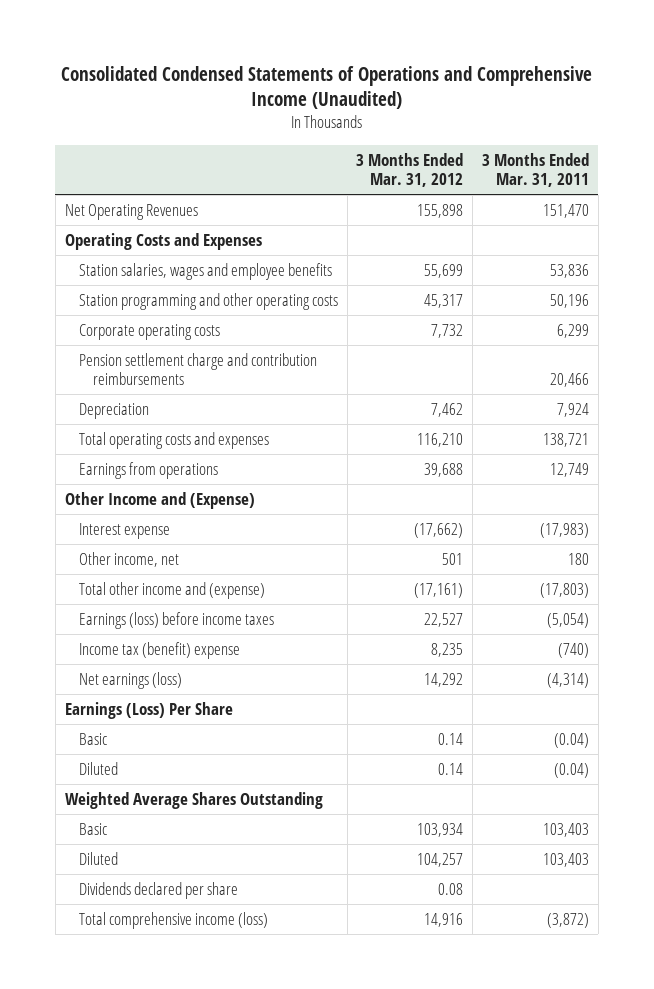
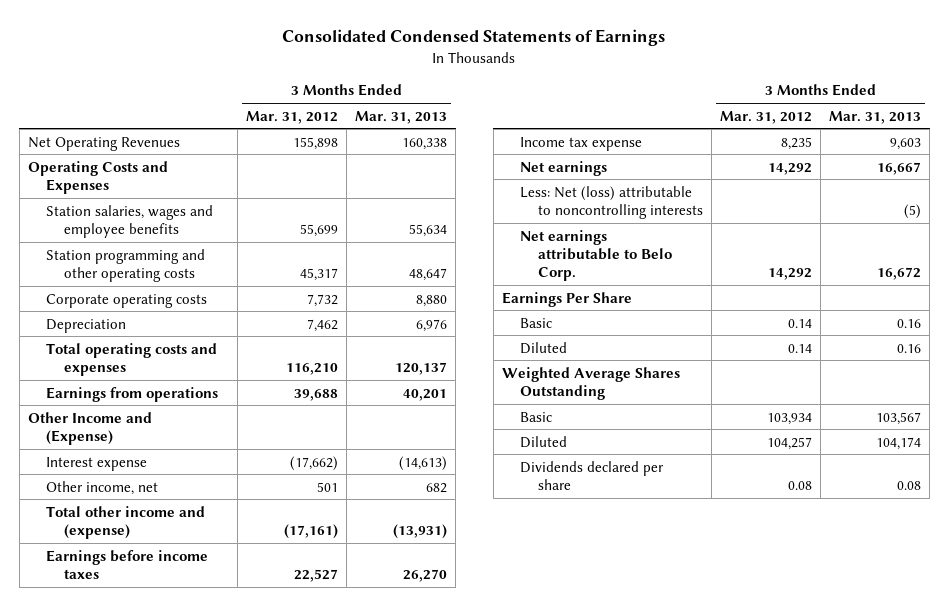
- Consolidated Condensed Statements of Operations and Comprehensive Income (Unaudited)
+ Consolidated Condensed Statements of Earnings
- | 3 Months Ended Mar. 31, 2012 | 3 Months Ended Mar. 31, 2011
+ | 3 Months Ended Mar. 31, 2012 | 3 Months Ended Mar. 31, 2013
- Pension settlement charge and contribution reimbursements | | 20,466
- Earnings (loss) before income taxes | 22,527 | (5,054)
- Income tax (benefit) expense | 8,235 | (740)
- Net earnings (loss) | 14,292 | (4,314)
- Earnings (Loss) Per Share
+ Earnings before income taxes | 22,527 | 26,270
+ Income tax expense | 8,235 | 9,603
+ Net earnings | 14,292 | 16,667
+ Less: Net (loss) attributable to noncontrolling interests | | (5)
+ Net earnings attributable to Belo Corp. | 14,292 | 16,672
+ Earnings Per Share
- Total comprehensive income (loss) | 14,916 | (3,872)

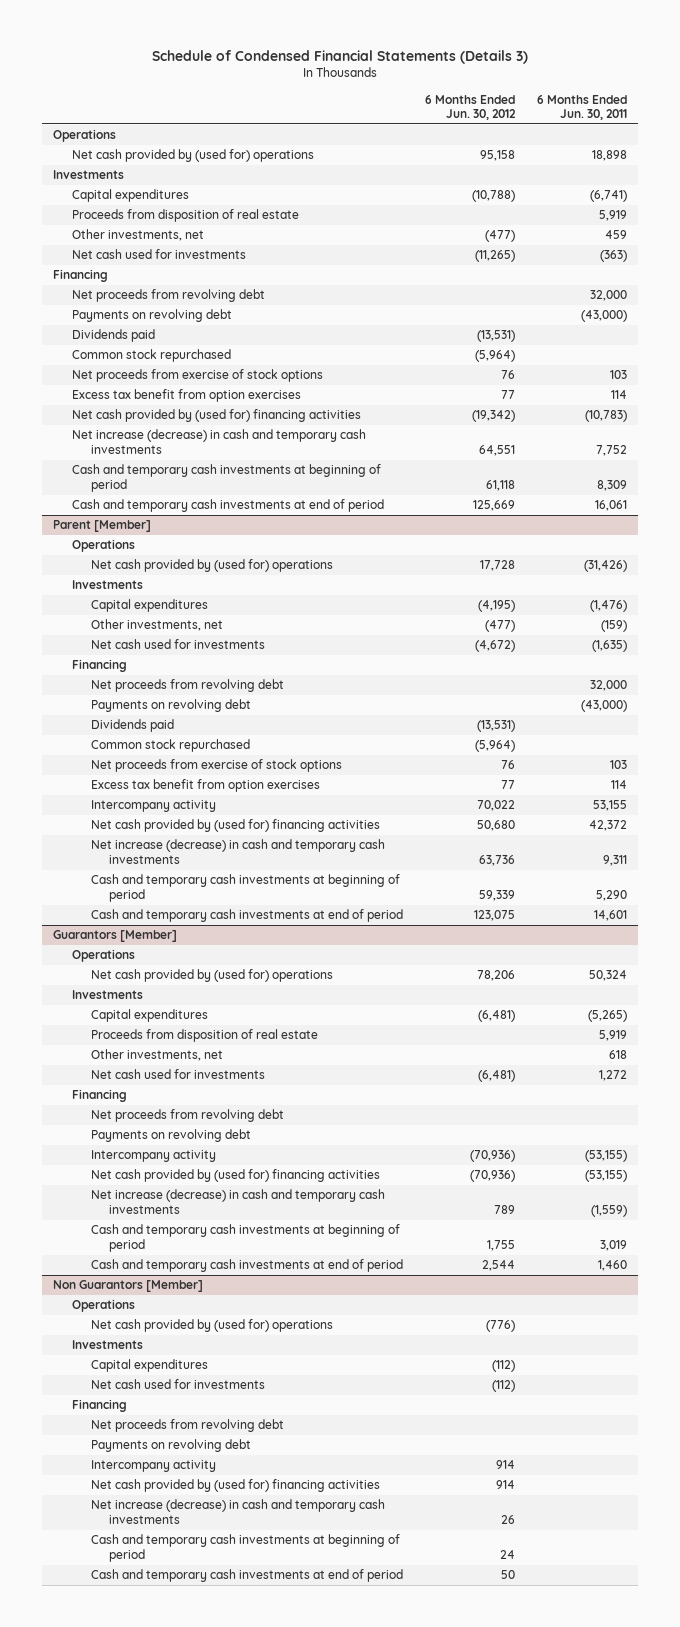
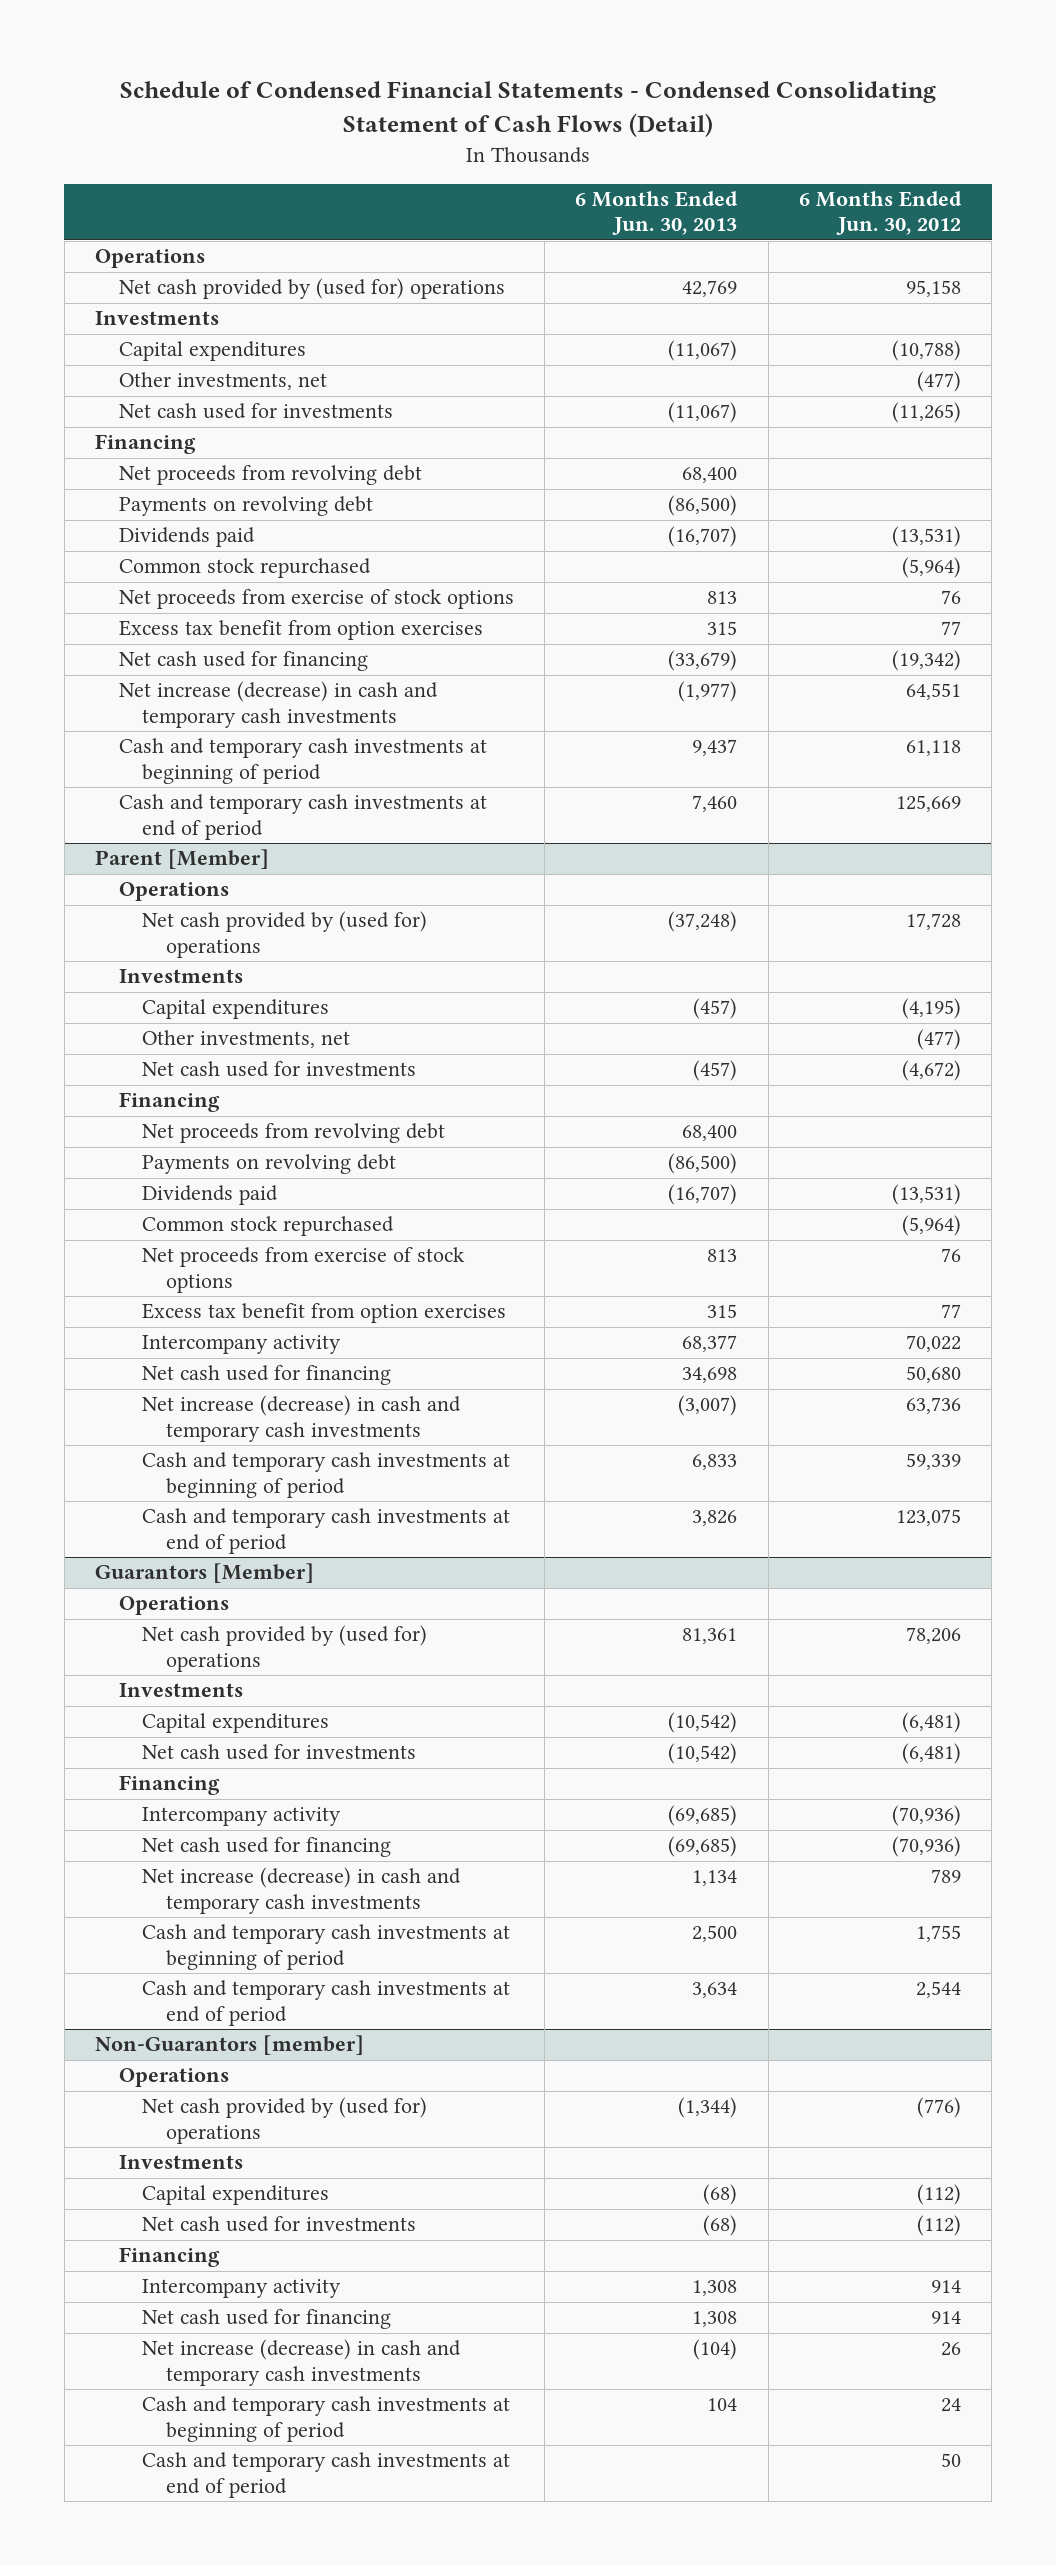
- Schedule of Condensed Financial Statements (Details 3)
+ Schedule of Condensed Financial Statements - Condensed Consolidating Statement of Cash Flows (Detail)
- | 6 Months Ended Jun. 30, 2012 | 6 Months Ended Jun. 30, 2011
+ | 6 Months Ended Jun. 30, 2013 | 6 Months Ended Jun. 30, 2012
- Proceeds from disposition of real estate | | 5,919
- Net cash provided by (used for) financing activities | (19,342) | (10,783)
+ Net cash used for financing | (33,679) | (19,342)
@ Parent [Member]
- Net cash provided by (used for) financing activities | 50,680 | 42,372
+ Net cash used for financing | 34,698 | 50,680
@ Guarantors [Member]
- Proceeds from disposition of real estate | | 5,919
- Other investments, net | | 618
- Net proceeds from revolving debt
- Payments on revolving debt
- Net cash provided by (used for) financing activities | (70,936) | (53,155)
+ Net cash used for financing | (69,685) | (70,936)
- Non Guarantors [Member]
+ Non-Guarantors [member]
- Net proceeds from revolving debt
- Payments on revolving debt
- Net cash provided by (used for) financing activities | 914 |
+ Net cash used for financing | 1,308 | 914

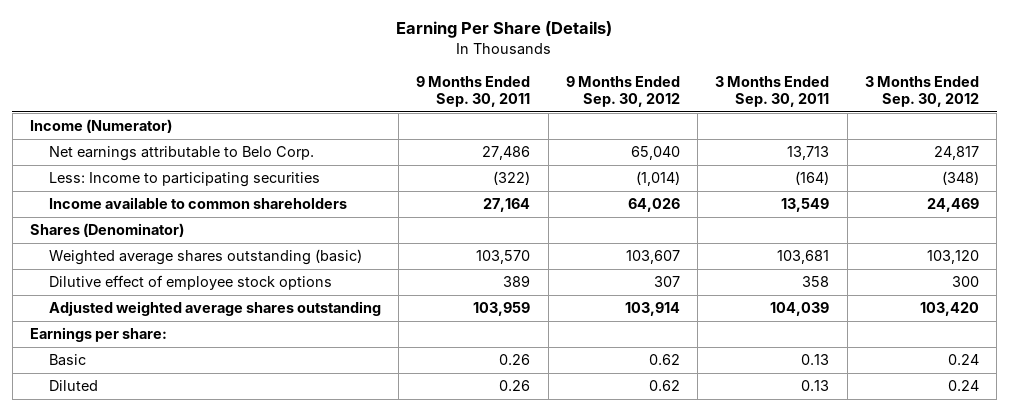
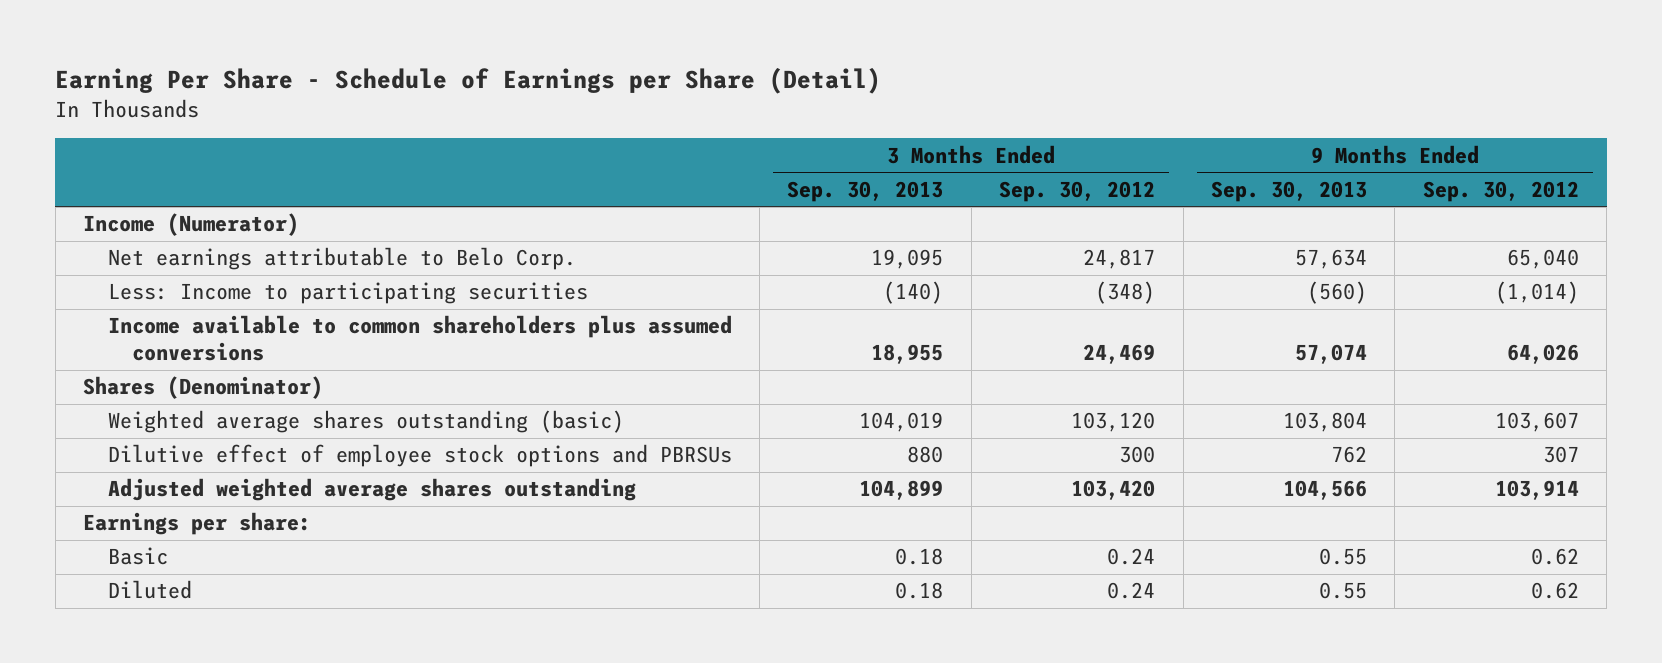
- Earning Per Share (Details)
+ Earning Per Share - Schedule of Earnings per Share (Detail)
- | 9 Months Ended Sep. 30, 2011 | 9 Months Ended Sep. 30, 2012 | 3 Months Ended Sep. 30, 2011 | 3 Months Ended Sep. 30, 2012
+ | 3 Months Ended Sep. 30, 2013 | 3 Months Ended Sep. 30, 2012 | 9 Months Ended Sep. 30, 2013 | 9 Months Ended Sep. 30, 2012
- Income available to common shareholders | 27,164 | 64,026 | 13,549 | 24,469
+ Income available to common shareholders plus assumed conversions | 18,955 | 24,469 | 57,074 | 64,026
- Dilutive effect of employee stock options | 389 | 307 | 358 | 300
+ Dilutive effect of employee stock options and PBRSUs | 880 | 300 | 762 | 307

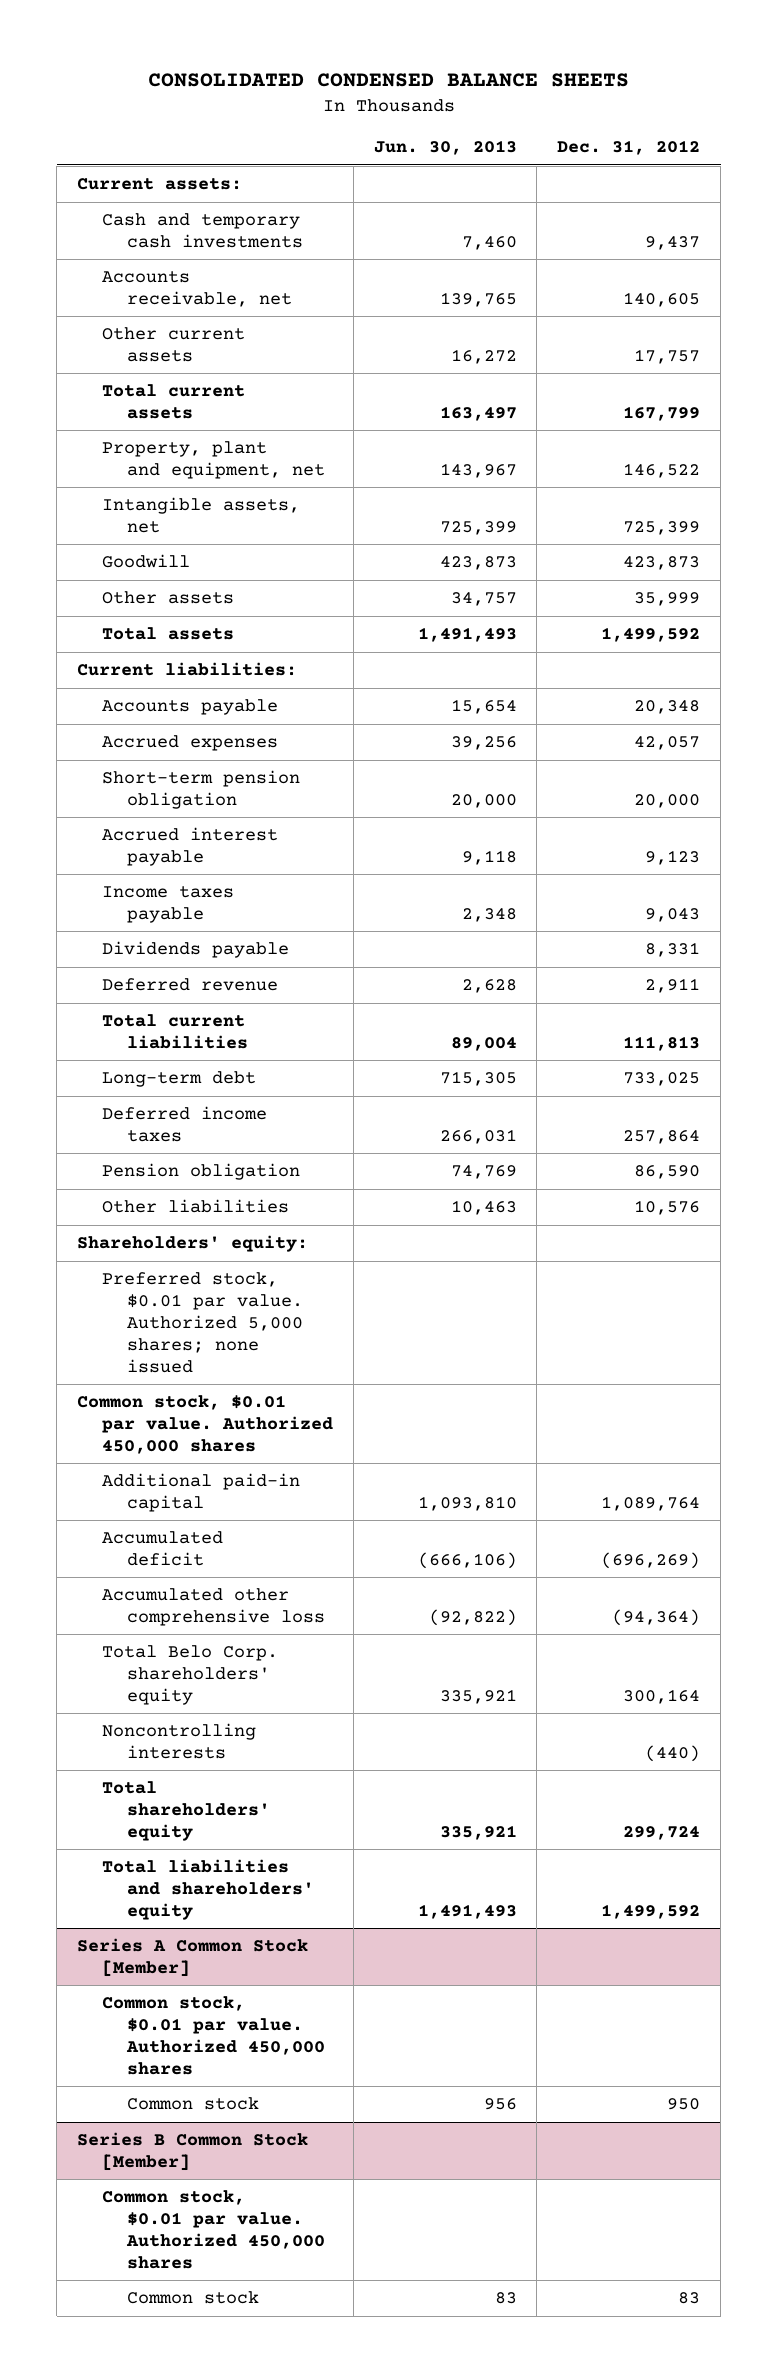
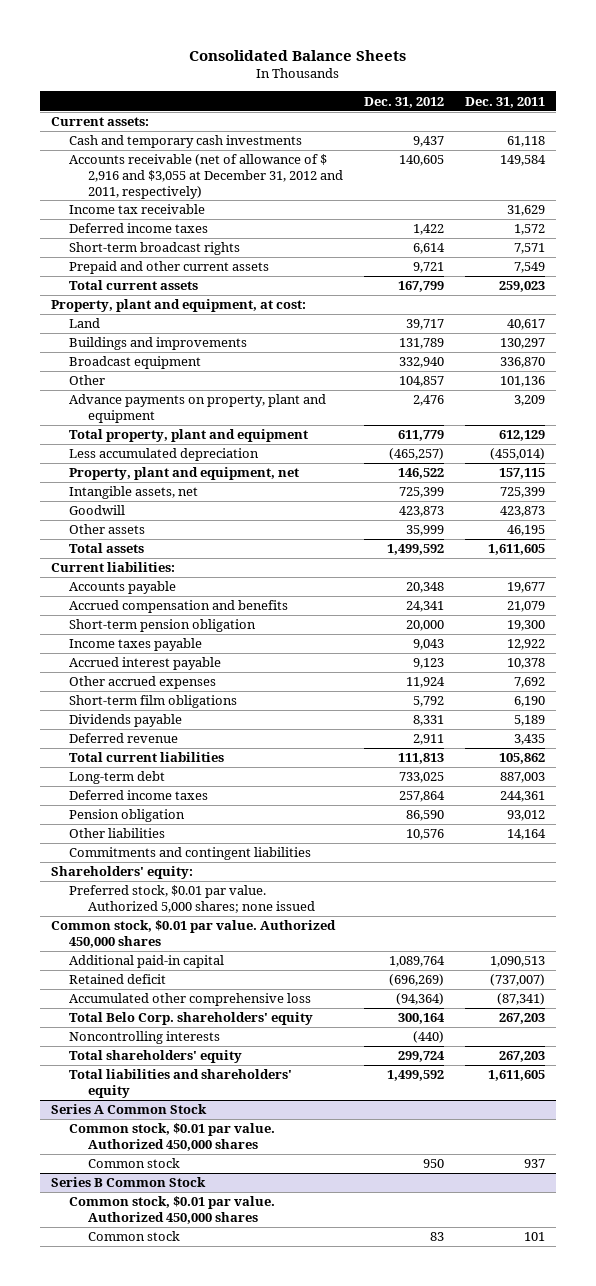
- CONSOLIDATED CONDENSED BALANCE SHEETS
+ Consolidated Balance Sheets
- | Jun. 30, 2013 | Dec. 31, 2012
+ | Dec. 31, 2012 | Dec. 31, 2011
- Accounts receivable, net | 139,765 | 140,605
- Other current assets | 16,272 | 17,757
+ Accounts receivable (net of allowance of $ 2,916 and $3,055 at December 31, 2012 and 2011, respectively) | 140,605 | 149,584
+ Income tax receivable | | 31,629
+ Deferred income taxes | 1,422 | 1,572
+ Short-term broadcast rights | 6,614 | 7,571
+ Prepaid and other current assets | 9,721 | 7,549
+ Property, plant and equipment, at cost:
+ Land | 39,717 | 40,617
+ Buildings and improvements | 131,789 | 130,297
+ Broadcast equipment | 332,940 | 336,870
+ Other | 104,857 | 101,136
+ Advance payments on property, plant and equipment | 2,476 | 3,209
+ Total property, plant and equipment | 611,779 | 612,129
+ Less accumulated depreciation | (465,257) | (455,014)
- Accrued expenses | 39,256 | 42,057
+ Accrued compensation and benefits | 24,341 | 21,079
moved down: Accrued interest payable | 9,123 | 10,378
+ Other accrued expenses | 11,924 | 7,692
+ Short-term film obligations | 5,792 | 6,190
+ Commitments and contingent liabilities
- Accumulated deficit | (666,106) | (696,269)
+ Retained deficit | (696,269) | (737,007)
- Series A Common Stock [Member]
+ Series A Common Stock
- Series B Common Stock [Member]
+ Series B Common Stock

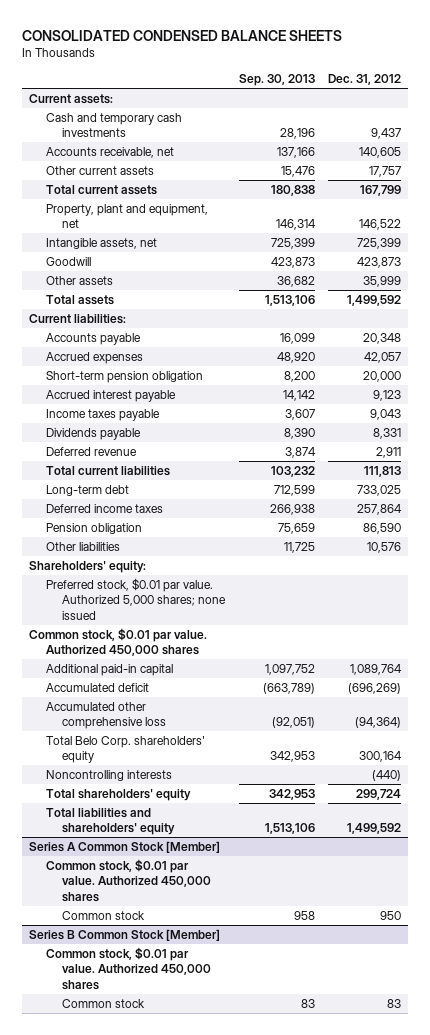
- Consolidated Balance Sheets
+ CONSOLIDATED CONDENSED BALANCE SHEETS
- | Dec. 31, 2012 | Dec. 31, 2011
+ | Sep. 30, 2013 | Dec. 31, 2012
- Accounts receivable (net of allowance of $ 2,916 and $3,055 at December 31, 2012 and 2011, respectively) | 140,605 | 149,584
- Income tax receivable | | 31,629
- Deferred income taxes | 1,422 | 1,572
- Short-term broadcast rights | 6,614 | 7,571
- Prepaid and other current assets | 9,721 | 7,549
+ Accounts receivable, net | 137,166 | 140,605
+ Other current assets | 15,476 | 17,757
- Property, plant and equipment, at cost:
- Land | 39,717 | 40,617
- Buildings and improvements | 131,789 | 130,297
- Broadcast equipment | 332,940 | 336,870
- Other | 104,857 | 101,136
- Advance payments on property, plant and equipment | 2,476 | 3,209
- Total property, plant and equipment | 611,779 | 612,129
- Less accumulated depreciation | (465,257) | (455,014)
- Accrued compensation and benefits | 24,341 | 21,079
+ Accrued expenses | 48,920 | 42,057
- Other accrued expenses | 11,924 | 7,692
- Short-term film obligations | 5,792 | 6,190
moved down: Income taxes payable | 3,607 | 9,043
- Commitments and contingent liabilities
- Retained deficit | (696,269) | (737,007)
+ Accumulated deficit | (663,789) | (696,269)
- Series A Common Stock
+ Series A Common Stock [Member]
- Series B Common Stock
+ Series B Common Stock [Member]

